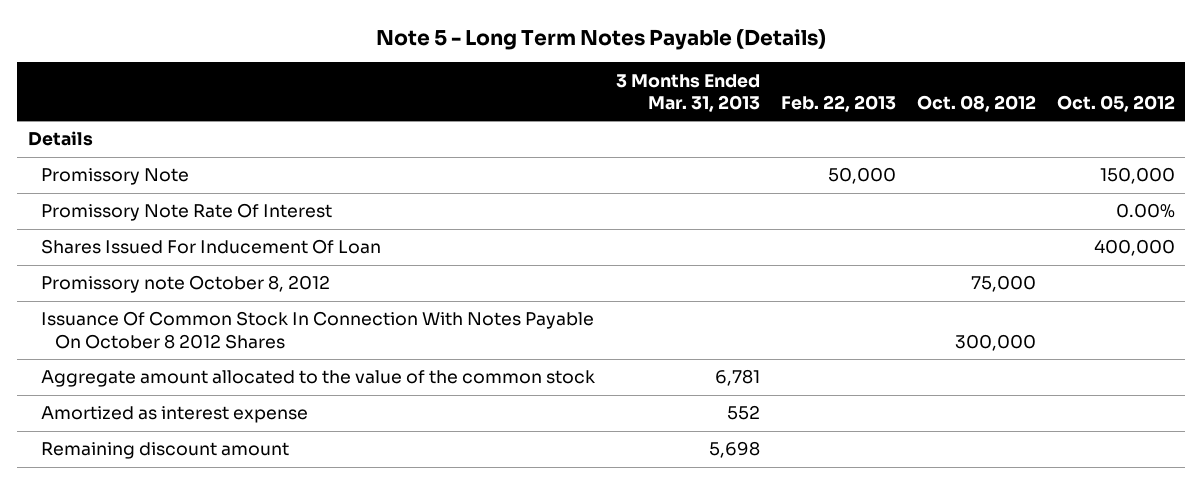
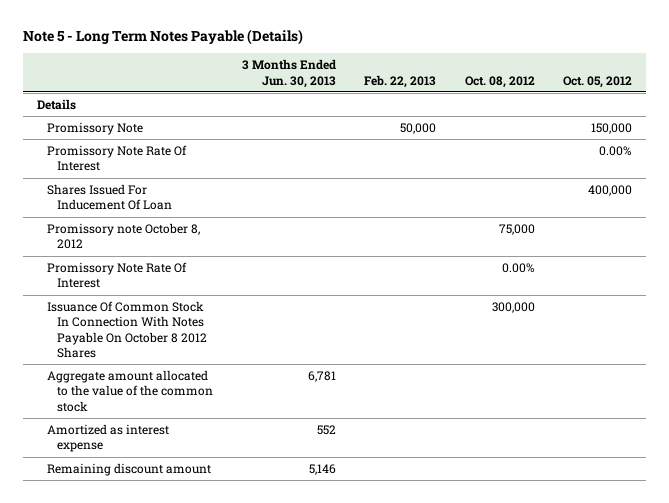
- | 3 Months Ended Mar. 31, 2013 | Feb. 22, 2013 | Oct. 08, 2012 | Oct. 05, 2012
+ | 3 Months Ended Jun. 30, 2013 | Feb. 22, 2013 | Oct. 08, 2012 | Oct. 05, 2012
+ Promissory Note Rate Of Interest | | | 0.00% |

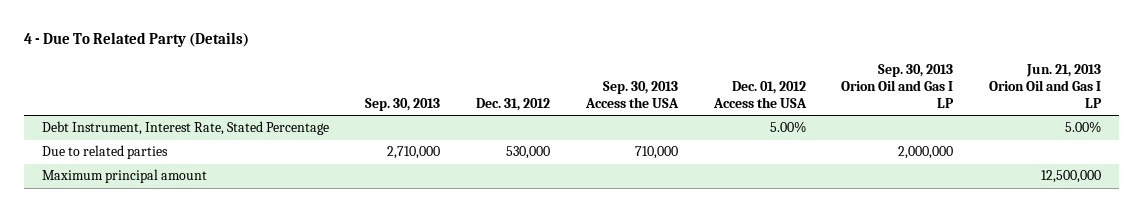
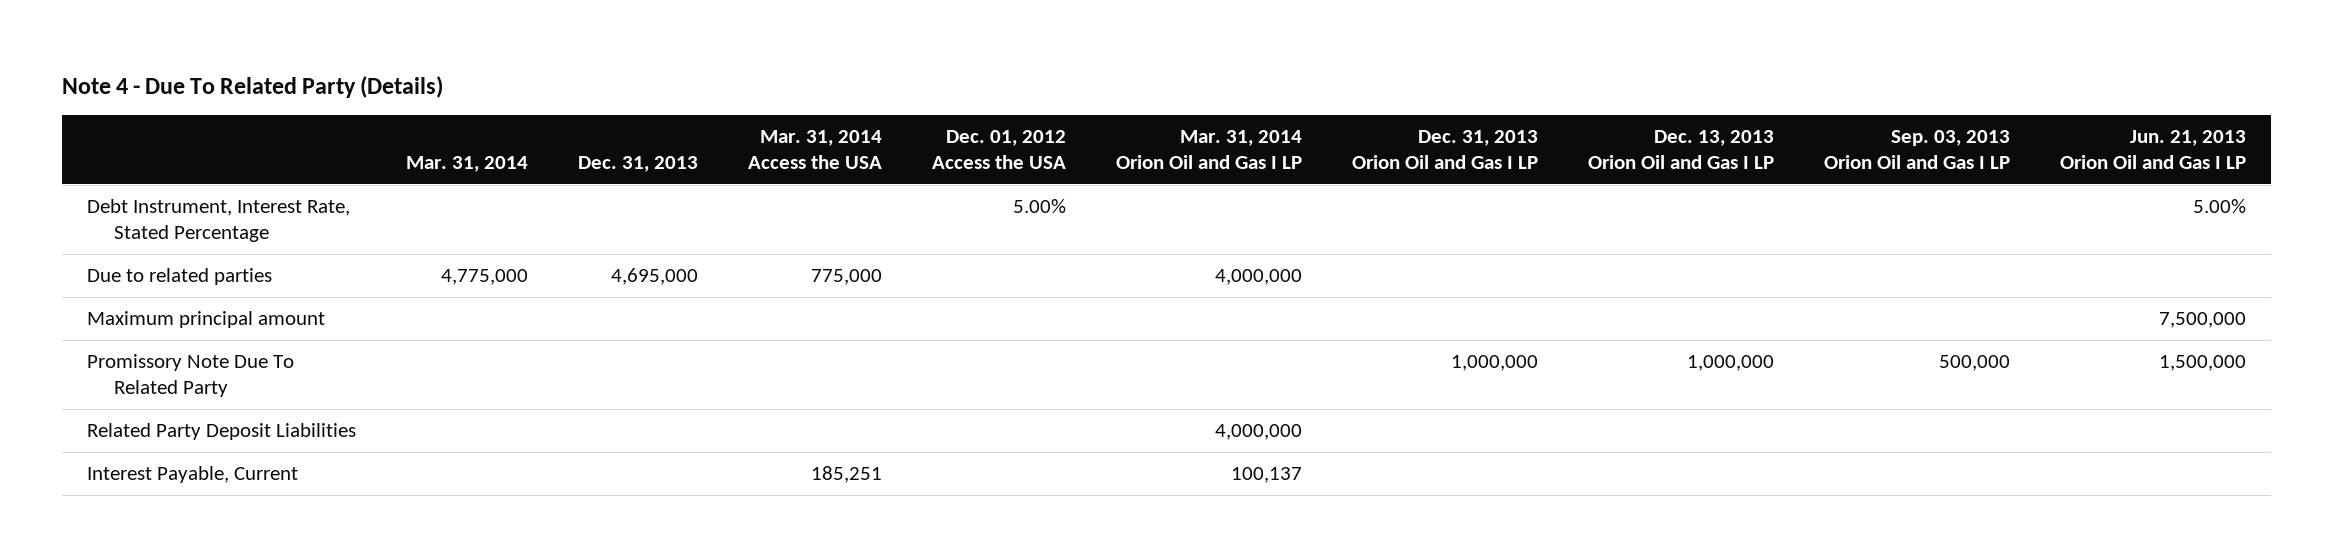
- 4 - Due To Related Party (Details)
+ Note 4 - Due To Related Party (Details)
- | Sep. 30, 2013 | Dec. 31, 2012 | Sep. 30, 2013 Access the USA | Dec. 01, 2012 Access the USA | Sep. 30, 2013 Orion Oil and Gas I LP | Jun. 21, 2013 Orion Oil and Gas I LP
+ | Mar. 31, 2014 | Dec. 31, 2013 | Mar. 31, 2014 Access the USA | Dec. 01, 2012 Access the USA | Mar. 31, 2014 Orion Oil and Gas I LP | Dec. 31, 2013 Orion Oil and Gas I LP | Dec. 13, 2013 Orion Oil and Gas I LP | Sep. 03, 2013 Orion Oil and Gas I LP | Jun. 21, 2013 Orion Oil and Gas I LP
- Maximum principal amount | | | | | | 12,500,000
+ Maximum principal amount | | | | | | | | | 7,500,000
+ Promissory Note Due To Related Party | | | | | | 1,000,000 | 1,000,000 | 500,000 | 1,500,000
+ Related Party Deposit Liabilities | | | | | 4,000,000 | | | |
+ Interest Payable, Current | | | 185,251 | | 100,137 | | | |

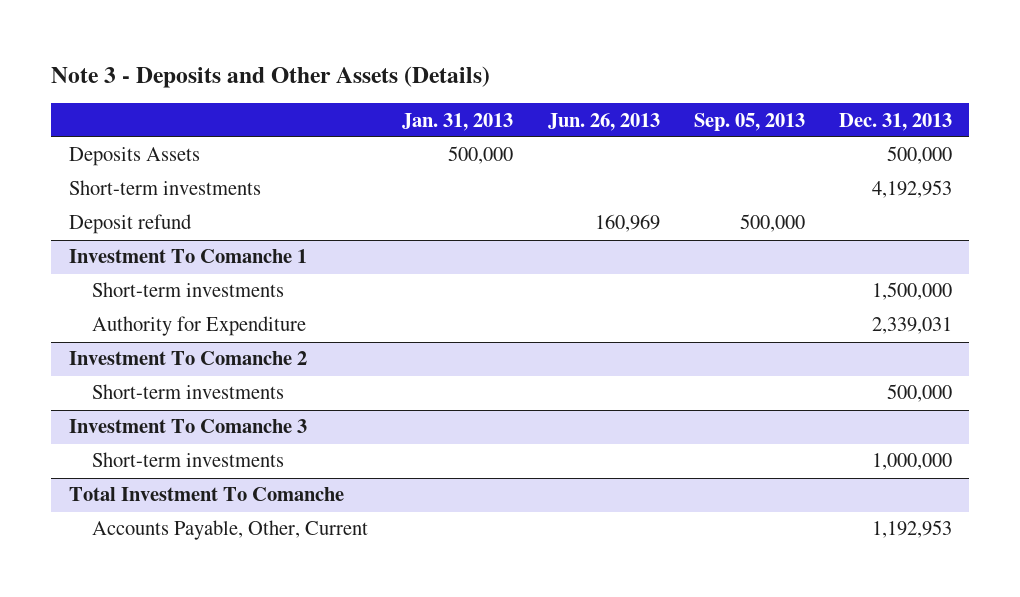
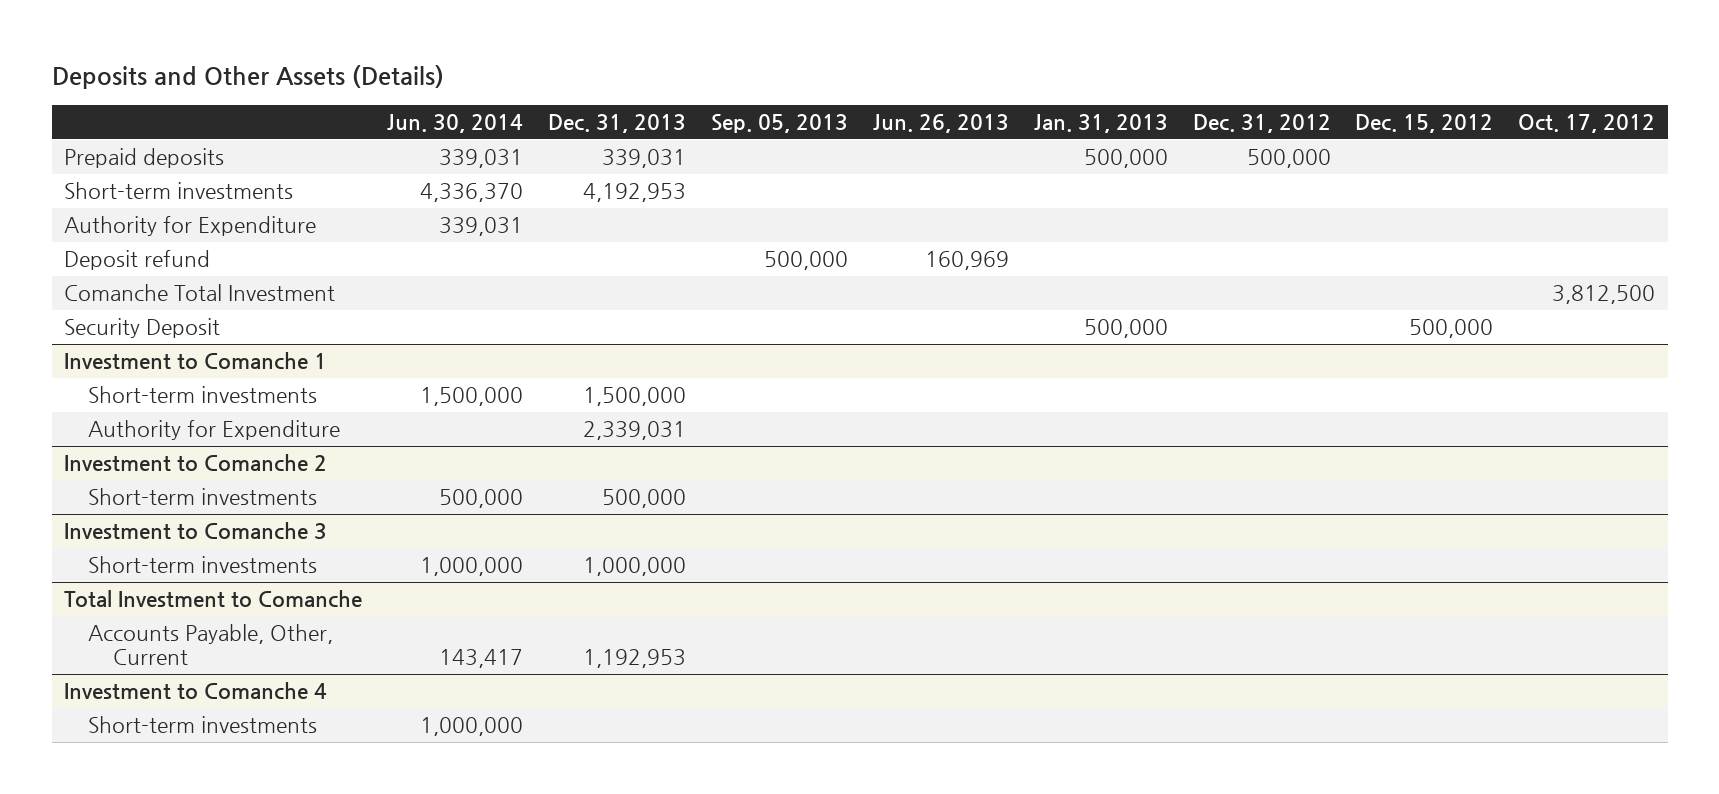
- Note 3 - Deposits and Other Assets (Details)
+ Deposits and Other Assets (Details)
- | Jan. 31, 2013 | Jun. 26, 2013 | Sep. 05, 2013 | Dec. 31, 2013
+ | Jun. 30, 2014 | Dec. 31, 2013 | Sep. 05, 2013 | Jun. 26, 2013 | Jan. 31, 2013 | Dec. 31, 2012 | Dec. 15, 2012 | Oct. 17, 2012
- Deposits Assets | 500,000 | | | 500,000
+ Prepaid deposits | 339,031 | 339,031 | | | 500,000 | 500,000 | |
+ Authority for Expenditure | 339,031 | | | | | | |
- Investment To Comanche 1
+ Comanche Total Investment | | | | | | | | 3,812,500
+ Security Deposit | | | | | 500,000 | | 500,000 |
+ Investment to Comanche 1
- Investment To Comanche 2
+ Investment to Comanche 2
- Investment To Comanche 3
+ Investment to Comanche 3
- Total Investment To Comanche
+ Total Investment to Comanche
+ Investment to Comanche 4
+ Short-term investments | 1,000,000 | | | | | | |

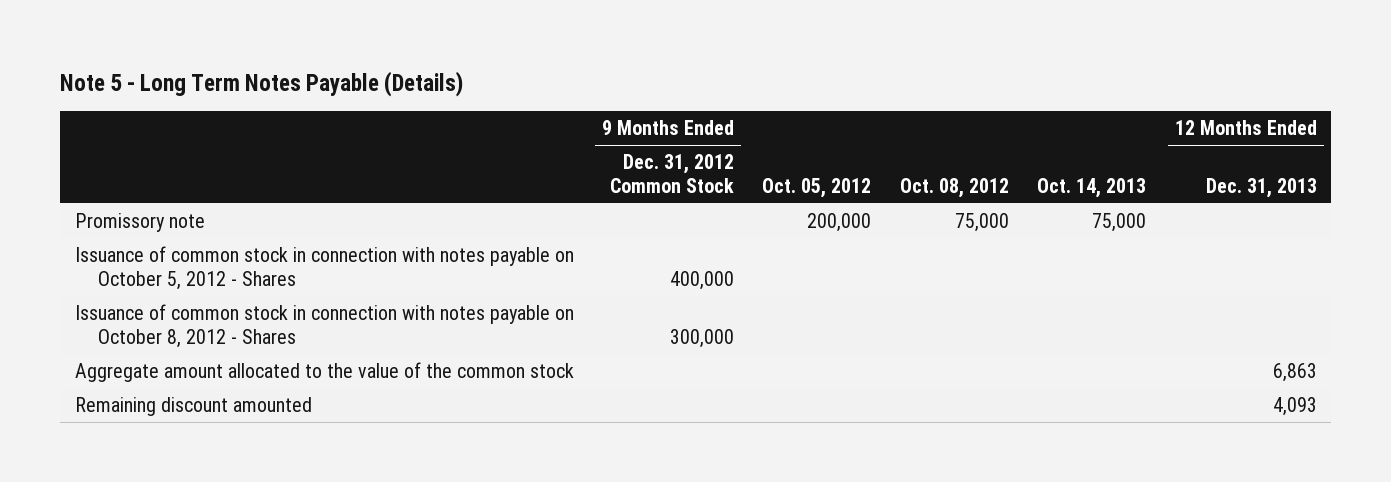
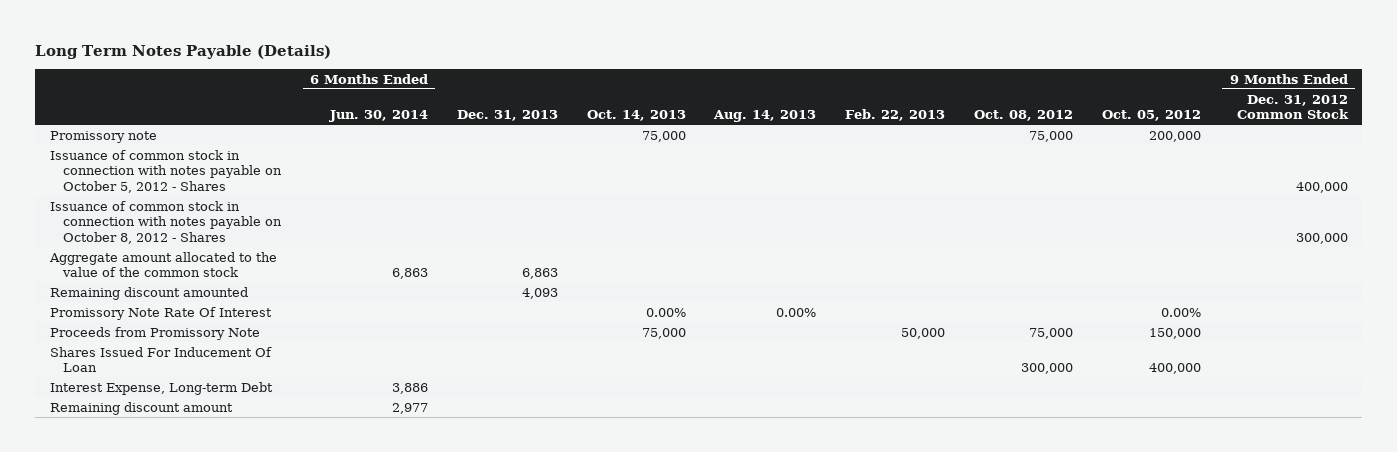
- Note 5 - Long Term Notes Payable (Details)
+ Long Term Notes Payable (Details)
- | 9 Months Ended Dec. 31, 2012 Common Stock | Oct. 05, 2012 | Oct. 08, 2012 | Oct. 14, 2013 | 12 Months Ended Dec. 31, 2013
+ | 6 Months Ended Jun. 30, 2014 | Dec. 31, 2013 | Oct. 14, 2013 | Aug. 14, 2013 | Feb. 22, 2013 | Oct. 08, 2012 | Oct. 05, 2012 | 9 Months Ended Dec. 31, 2012 Common Stock
+ Promissory Note Rate Of Interest | | | 0.00% | 0.00% | | | 0.00% |
+ Proceeds from Promissory Note | | | 75,000 | | 50,000 | 75,000 | 150,000 |
+ Shares Issued For Inducement Of Loan | | | | | | 300,000 | 400,000 |
+ Interest Expense, Long-term Debt | 3,886 | | | | | | |
+ Remaining discount amount | 2,977 | | | | | | |

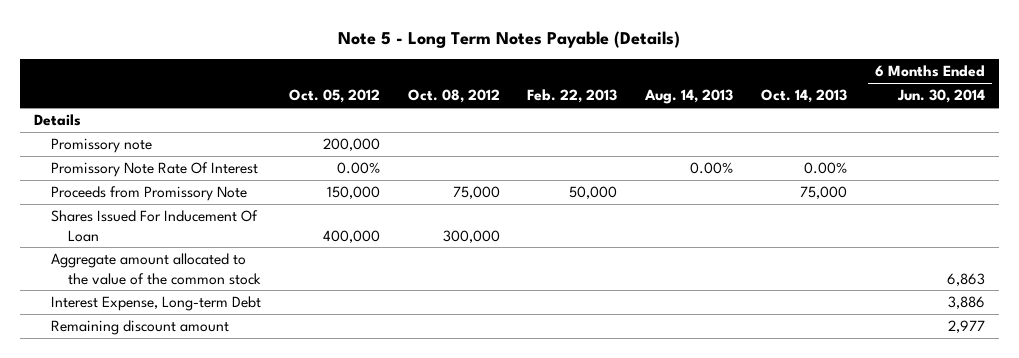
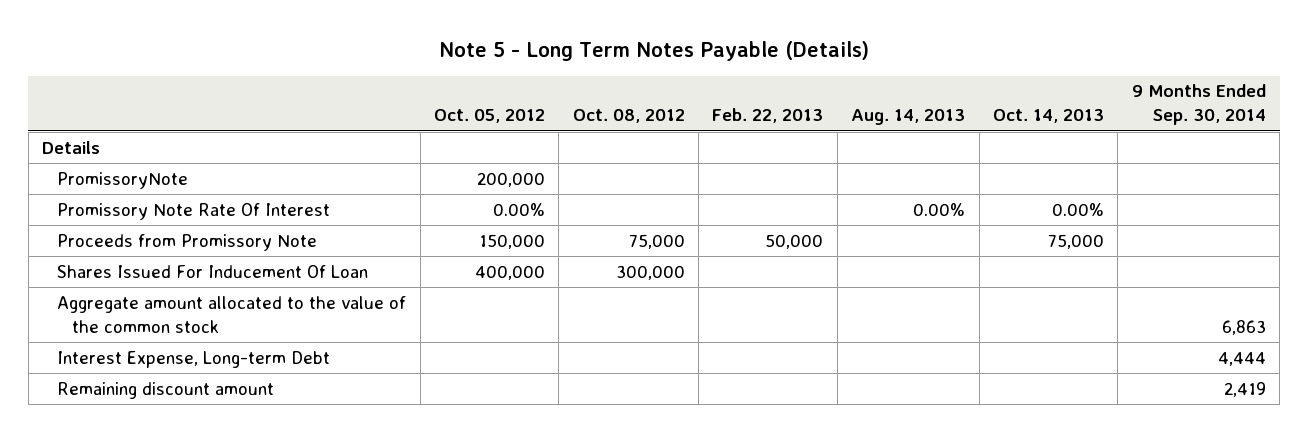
- | Oct. 05, 2012 | Oct. 08, 2012 | Feb. 22, 2013 | Aug. 14, 2013 | Oct. 14, 2013 | 6 Months Ended Jun. 30, 2014
+ | Oct. 05, 2012 | Oct. 08, 2012 | Feb. 22, 2013 | Aug. 14, 2013 | Oct. 14, 2013 | 9 Months Ended Sep. 30, 2014
- Promissory note | 200,000 | | | | |
+ PromissoryNote | 200,000 | | | | |

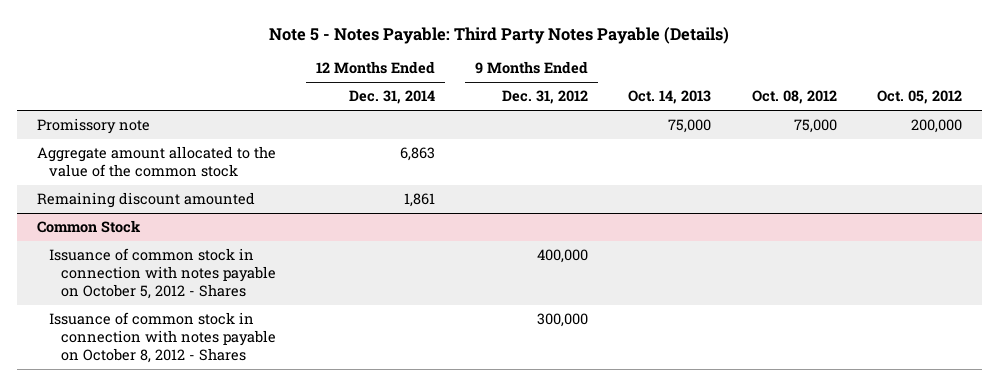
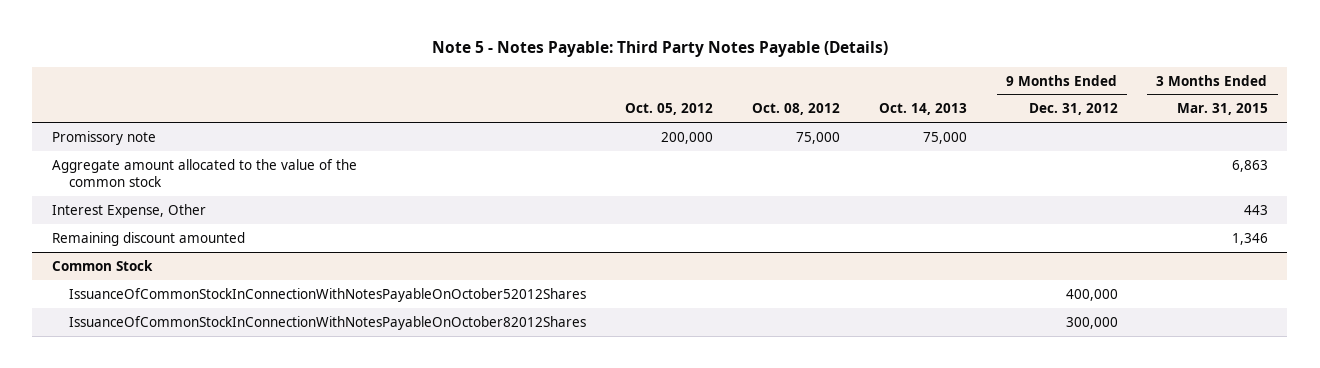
- | 12 Months Ended Dec. 31, 2014 | 9 Months Ended Dec. 31, 2012 | Oct. 14, 2013 | Oct. 08, 2012 | Oct. 05, 2012
+ | Oct. 05, 2012 | Oct. 08, 2012 | Oct. 14, 2013 | 9 Months Ended Dec. 31, 2012 | 3 Months Ended Mar. 31, 2015
+ Interest Expense, Other | | | | | 443
@ Common Stock
- Issuance of common stock in connection with notes payable on October 5, 2012 - Shares | | 400,000 | | |
- Issuance of common stock in connection with notes payable on October 8, 2012 - Shares | | 300,000 | | |
+ IssuanceOfCommonStockInConnectionWithNotesPayableOnOctober52012Shares | | | | 400,000 |
+ IssuanceOfCommonStockInConnectionWithNotesPayableOnOctober82012Shares | | | | 300,000 |

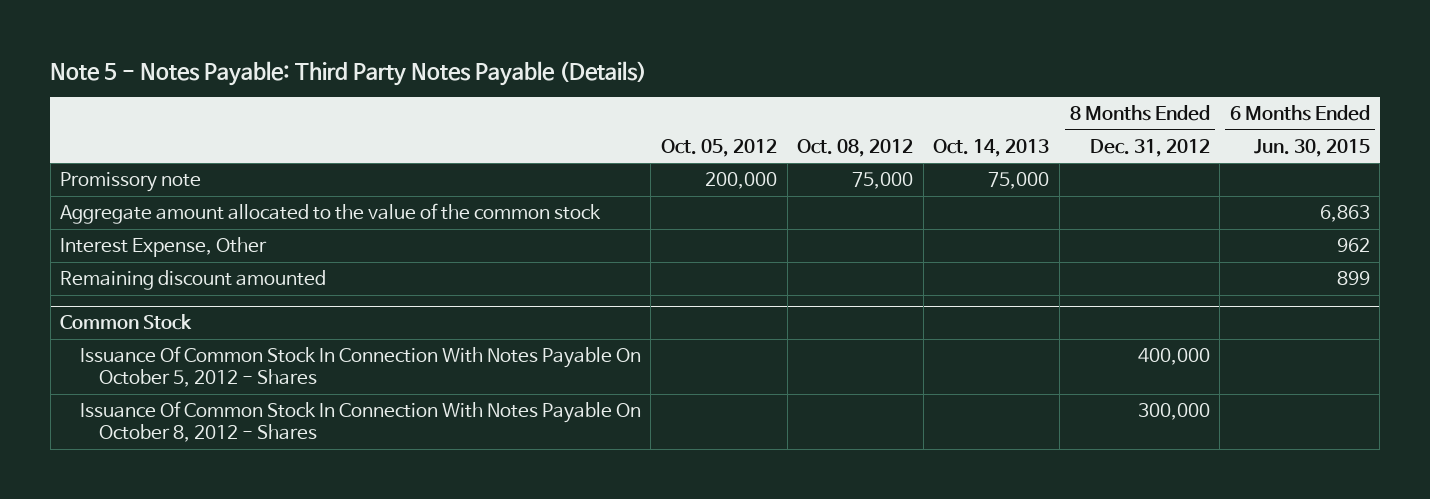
- | Oct. 05, 2012 | Oct. 08, 2012 | Oct. 14, 2013 | 9 Months Ended Dec. 31, 2012 | 3 Months Ended Mar. 31, 2015
+ | Oct. 05, 2012 | Oct. 08, 2012 | Oct. 14, 2013 | 8 Months Ended Dec. 31, 2012 | 6 Months Ended Jun. 30, 2015
@ Common Stock
- IssuanceOfCommonStockInConnectionWithNotesPayableOnOctober52012Shares | | | | 400,000 |
- IssuanceOfCommonStockInConnectionWithNotesPayableOnOctober82012Shares | | | | 300,000 |
+ Issuance Of Common Stock In Connection With Notes Payable On October 5, 2012 - Shares | | | | 400,000 |
+ Issuance Of Common Stock In Connection With Notes Payable On October 8, 2012 - Shares | | | | 300,000 |

